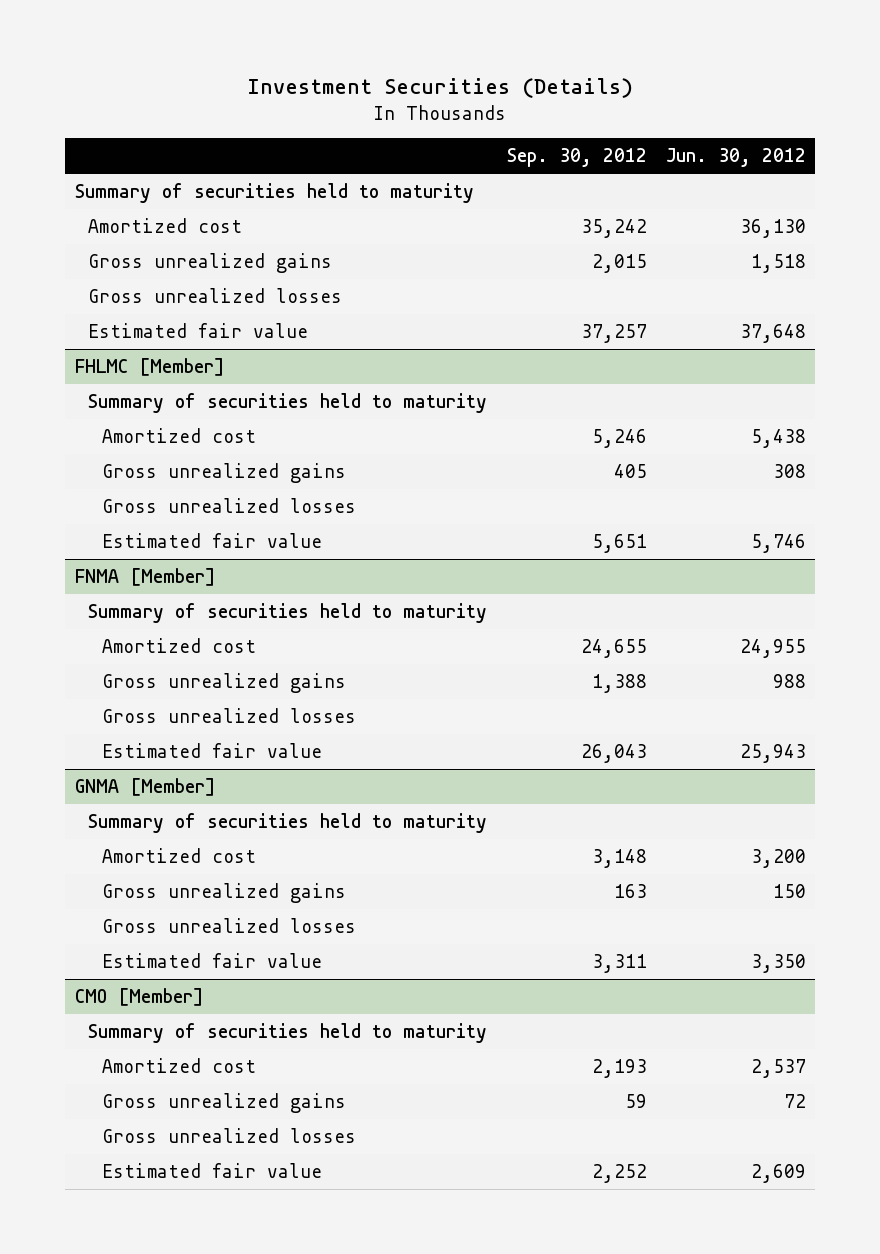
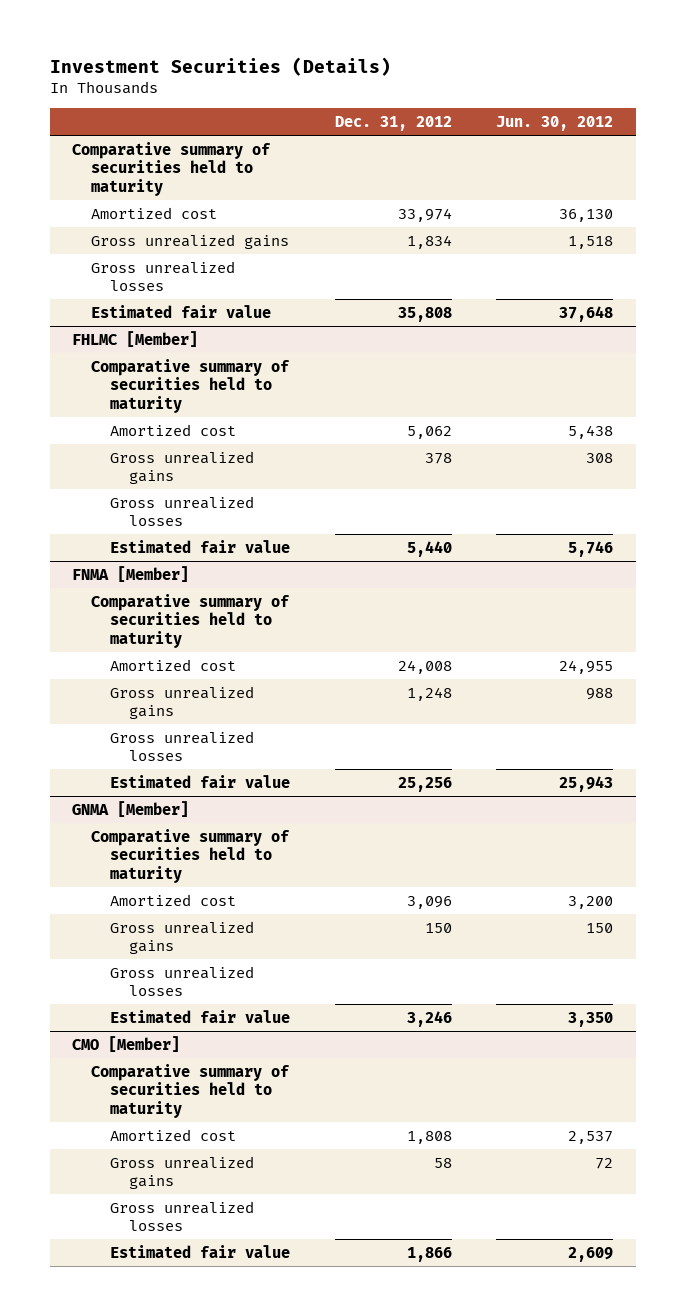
- | Sep. 30, 2012 | Jun. 30, 2012
+ | Dec. 31, 2012 | Jun. 30, 2012
- Summary of securities held to maturity
+ Comparative summary of securities held to maturity
@ FHLMC [Member]
- Summary of securities held to maturity
+ Comparative summary of securities held to maturity
@ FNMA [Member]
- Summary of securities held to maturity
+ Comparative summary of securities held to maturity
@ GNMA [Member]
- Summary of securities held to maturity
+ Comparative summary of securities held to maturity
@ CMO [Member]
- Summary of securities held to maturity
+ Comparative summary of securities held to maturity

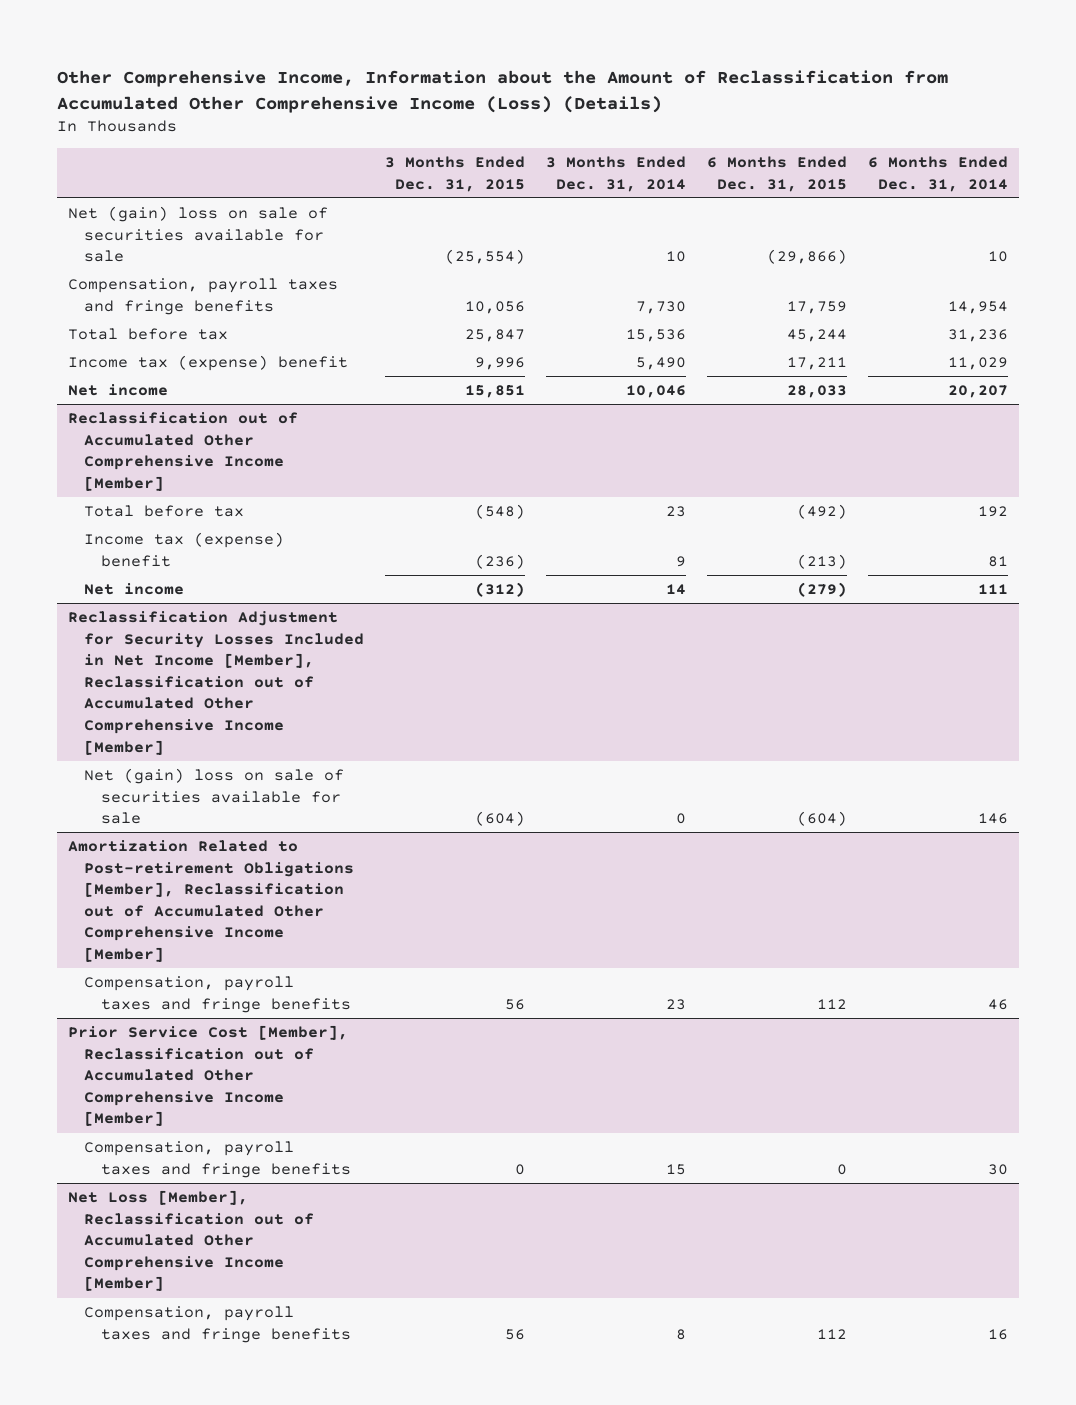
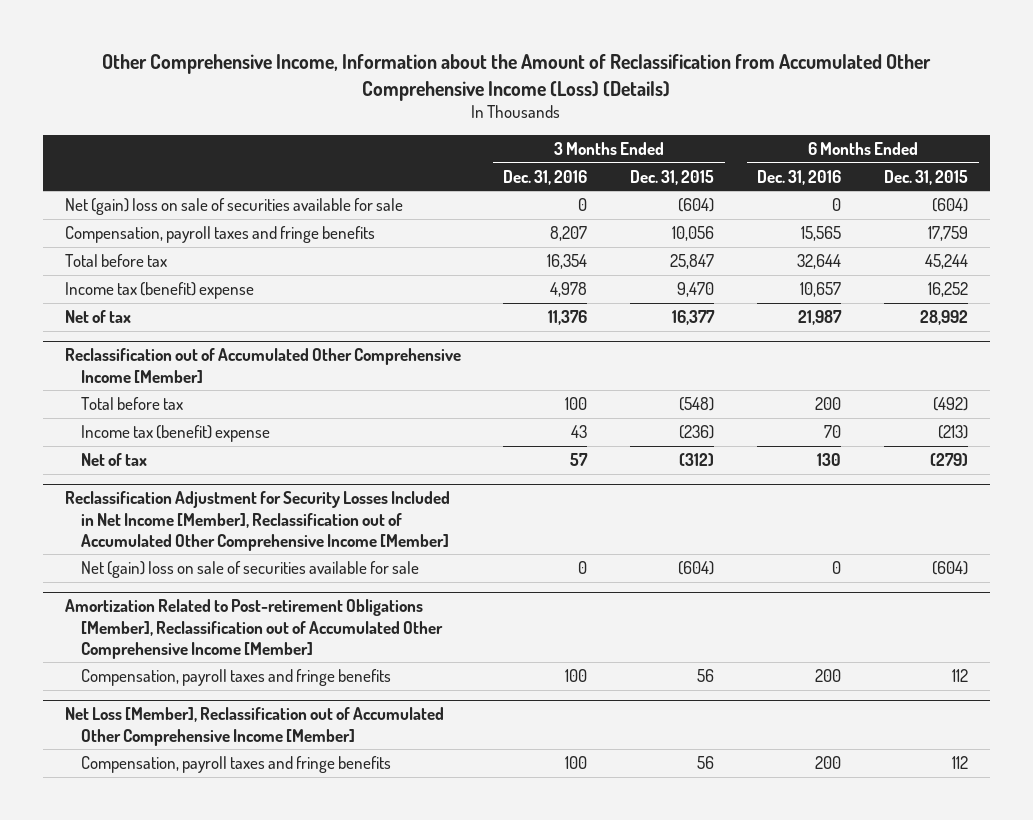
- | 3 Months Ended Dec. 31, 2015 | 3 Months Ended Dec. 31, 2014 | 6 Months Ended Dec. 31, 2015 | 6 Months Ended Dec. 31, 2014
+ | 3 Months Ended Dec. 31, 2016 | 3 Months Ended Dec. 31, 2015 | 6 Months Ended Dec. 31, 2016 | 6 Months Ended Dec. 31, 2015
- Net (gain) loss on sale of securities available for sale | (25,554) | 10 | (29,866) | 10
+ Net (gain) loss on sale of securities available for sale | 0 | (604) | 0 | (604)
- Income tax (expense) benefit | 9,996 | 5,490 | 17,211 | 11,029
- Net income | 15,851 | 10,046 | 28,033 | 20,207
+ Income tax (benefit) expense | 4,978 | 9,470 | 10,657 | 16,252
+ Net of tax | 11,376 | 16,377 | 21,987 | 28,992
@ Reclassification out of Accumulated Other Comprehensive Income [Member]
- Income tax (expense) benefit | (236) | 9 | (213) | 81
- Net income | (312) | 14 | (279) | 111
+ Income tax (benefit) expense | 43 | (236) | 70 | (213)
+ Net of tax | 57 | (312) | 130 | (279)
- Prior Service Cost [Member], Reclassification out of Accumulated Other Comprehensive Income [Member]
- Compensation, payroll taxes and fringe benefits | 0 | 15 | 0 | 30

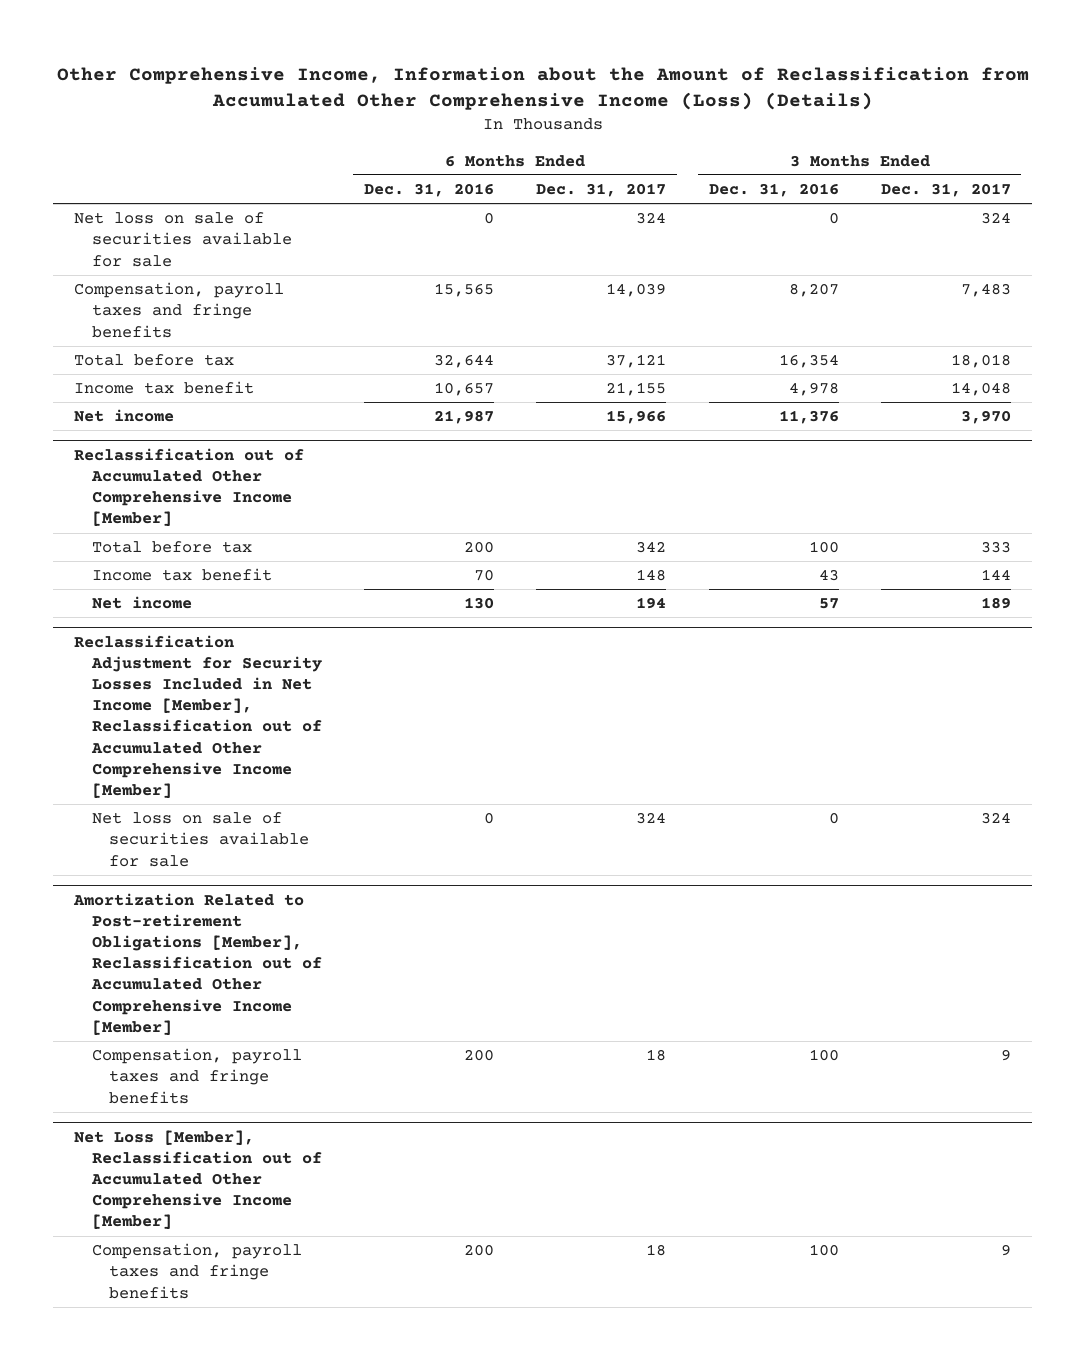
- | 3 Months Ended Dec. 31, 2016 | 3 Months Ended Dec. 31, 2015 | 6 Months Ended Dec. 31, 2016 | 6 Months Ended Dec. 31, 2015
+ | 6 Months Ended Dec. 31, 2016 | 6 Months Ended Dec. 31, 2017 | 3 Months Ended Dec. 31, 2016 | 3 Months Ended Dec. 31, 2017
- Net (gain) loss on sale of securities available for sale | 0 | (604) | 0 | (604)
+ Net loss on sale of securities available for sale | 0 | 324 | 0 | 324
- Income tax (benefit) expense | 4,978 | 9,470 | 10,657 | 16,252
- Net of tax | 11,376 | 16,377 | 21,987 | 28,992
+ Income tax benefit | 10,657 | 21,155 | 4,978 | 14,048
+ Net income | 21,987 | 15,966 | 11,376 | 3,970
@ Reclassification out of Accumulated Other Comprehensive Income [Member]
- Income tax (benefit) expense | 43 | (236) | 70 | (213)
- Net of tax | 57 | (312) | 130 | (279)
+ Income tax benefit | 70 | 148 | 43 | 144
+ Net income | 130 | 194 | 57 | 189
@ Reclassification Adjustment for Security Losses Included in Net Income [Member], Reclassification out of Accumulated Other Comprehensive Income [Member]
- Net (gain) loss on sale of securities available for sale | 0 | (604) | 0 | (604)
+ Net loss on sale of securities available for sale | 0 | 324 | 0 | 324

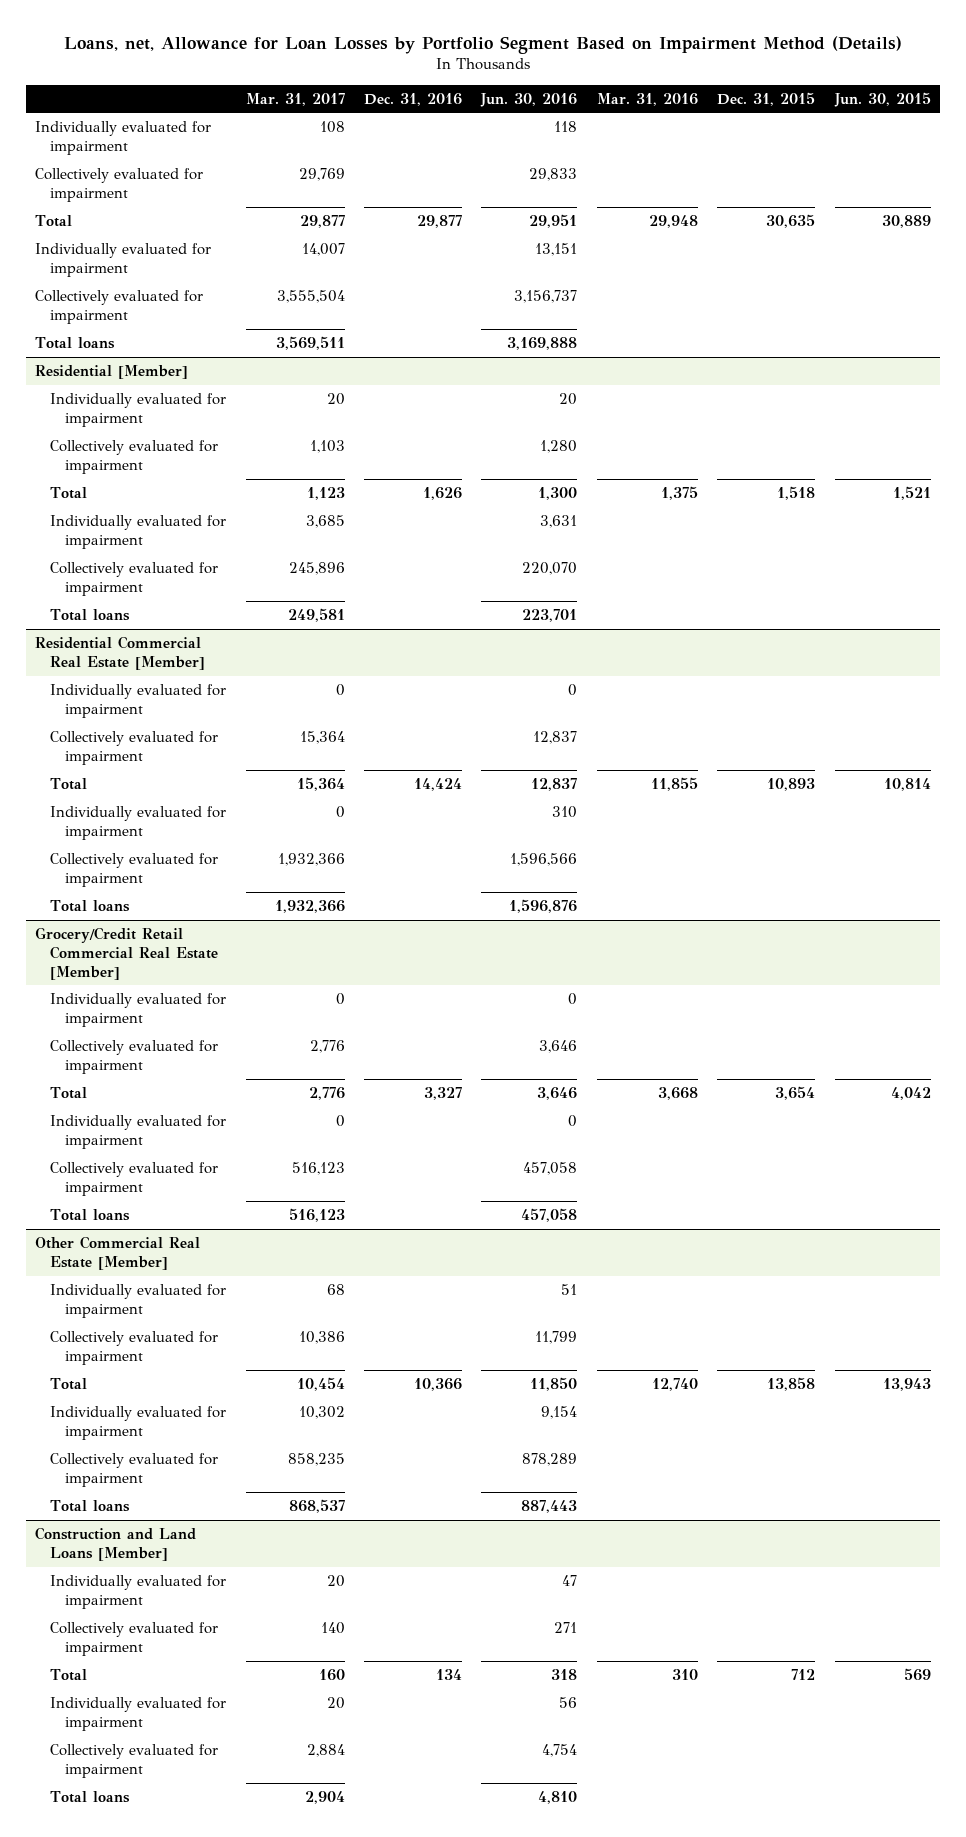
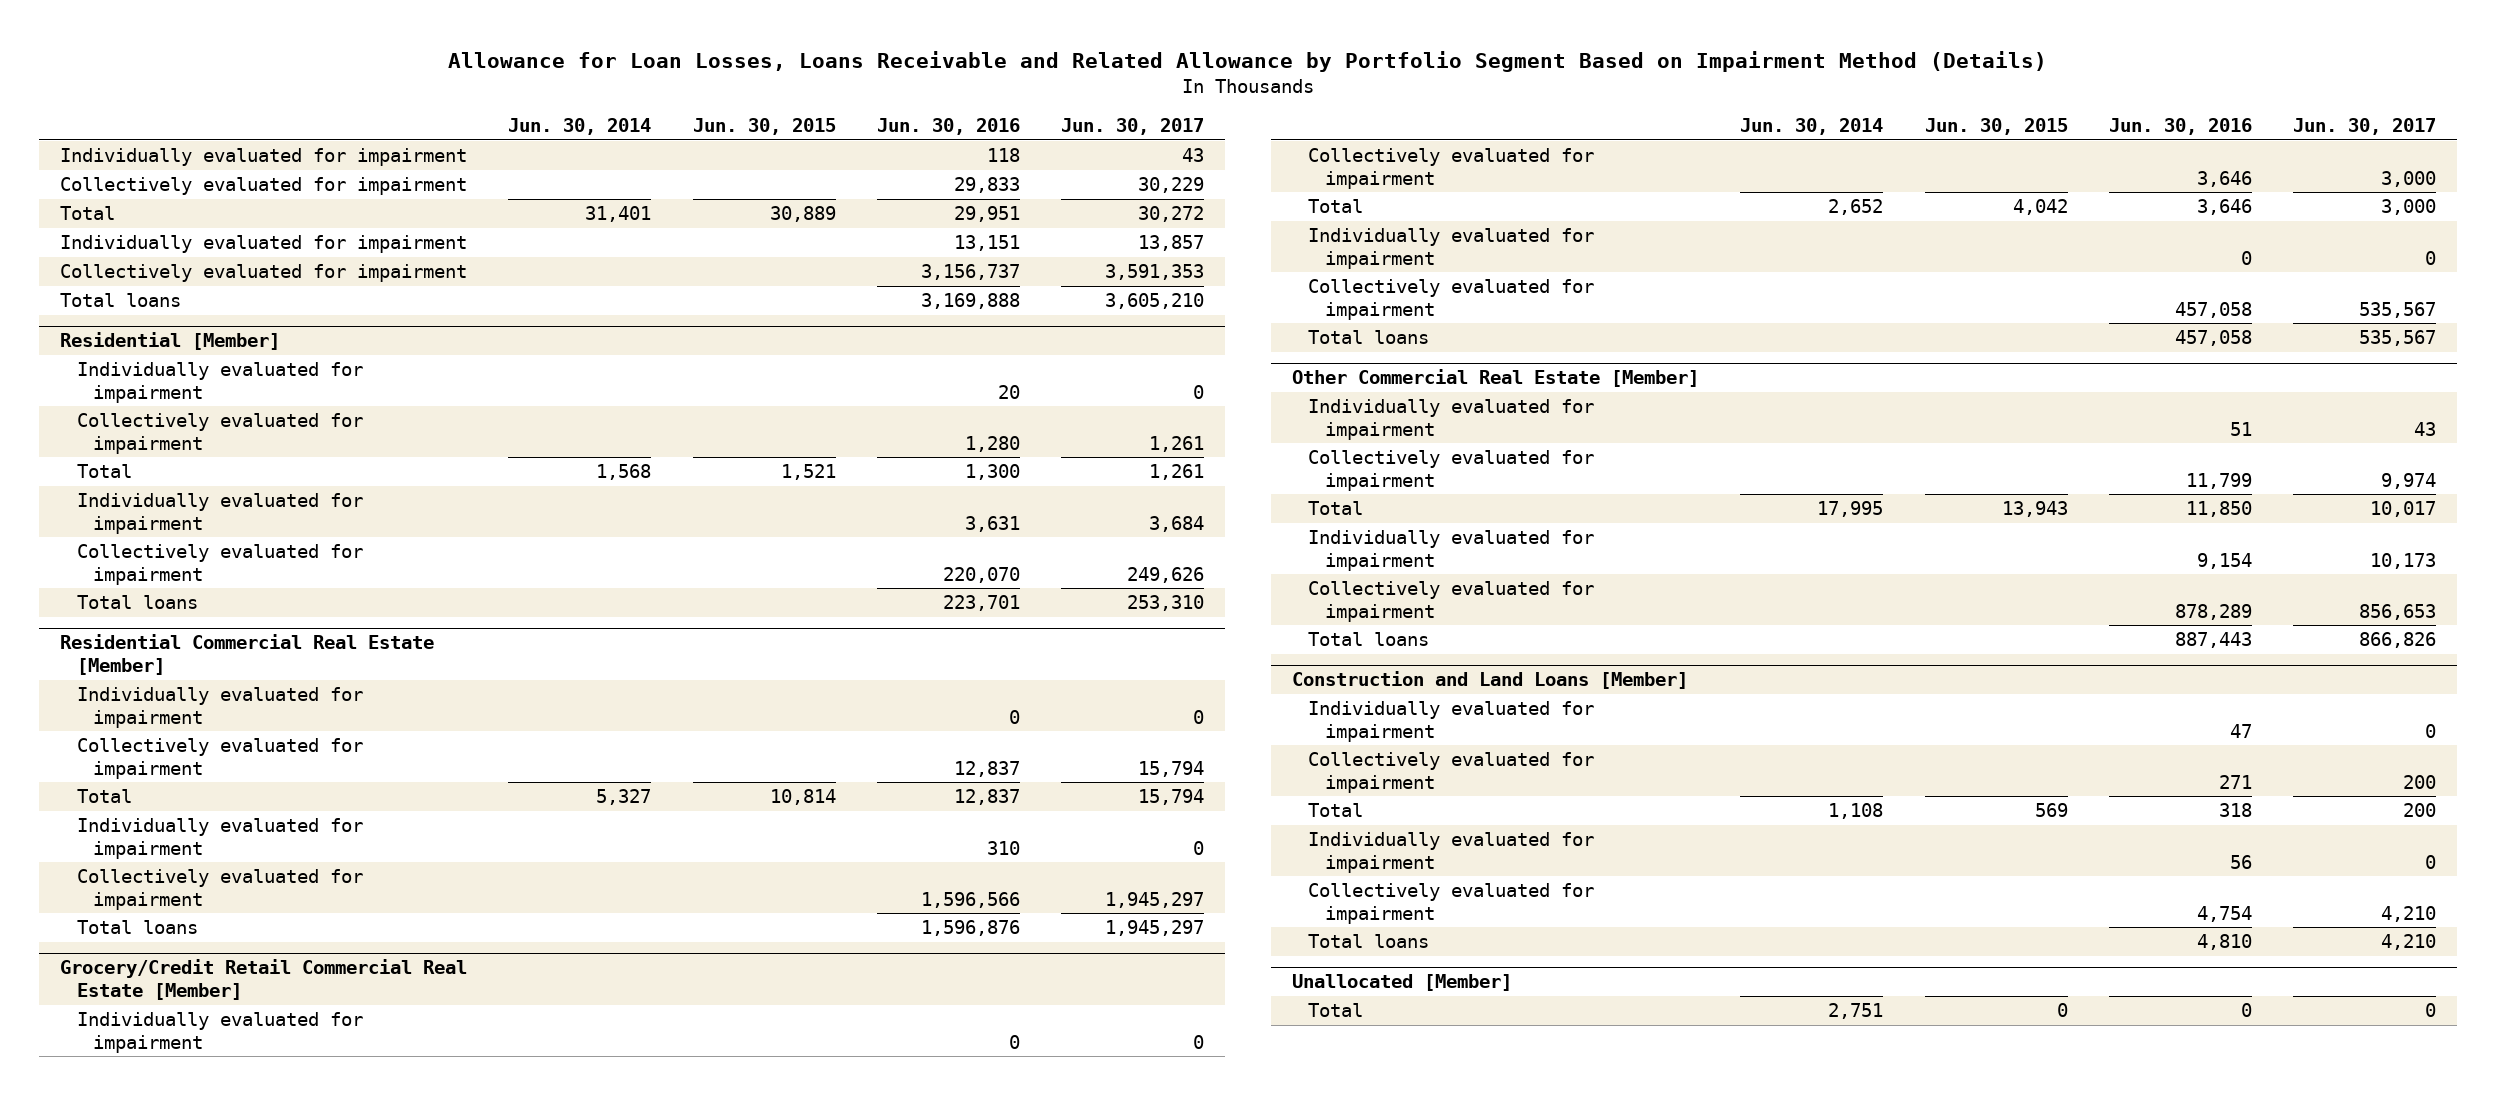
- Loans, net, Allowance for Loan Losses by Portfolio Segment Based on Impairment Method (Details)
+ Allowance for Loan Losses, Loans Receivable and Related Allowance by Portfolio Segment Based on Impairment Method (Details)
- | Mar. 31, 2017 | Dec. 31, 2016 | Jun. 30, 2016 | Mar. 31, 2016 | Dec. 31, 2015 | Jun. 30, 2015
+ | Jun. 30, 2014 | Jun. 30, 2015 | Jun. 30, 2016 | Jun. 30, 2017
+ Unallocated [Member]
+ Total | 2,751 | 0 | 0 | 0

